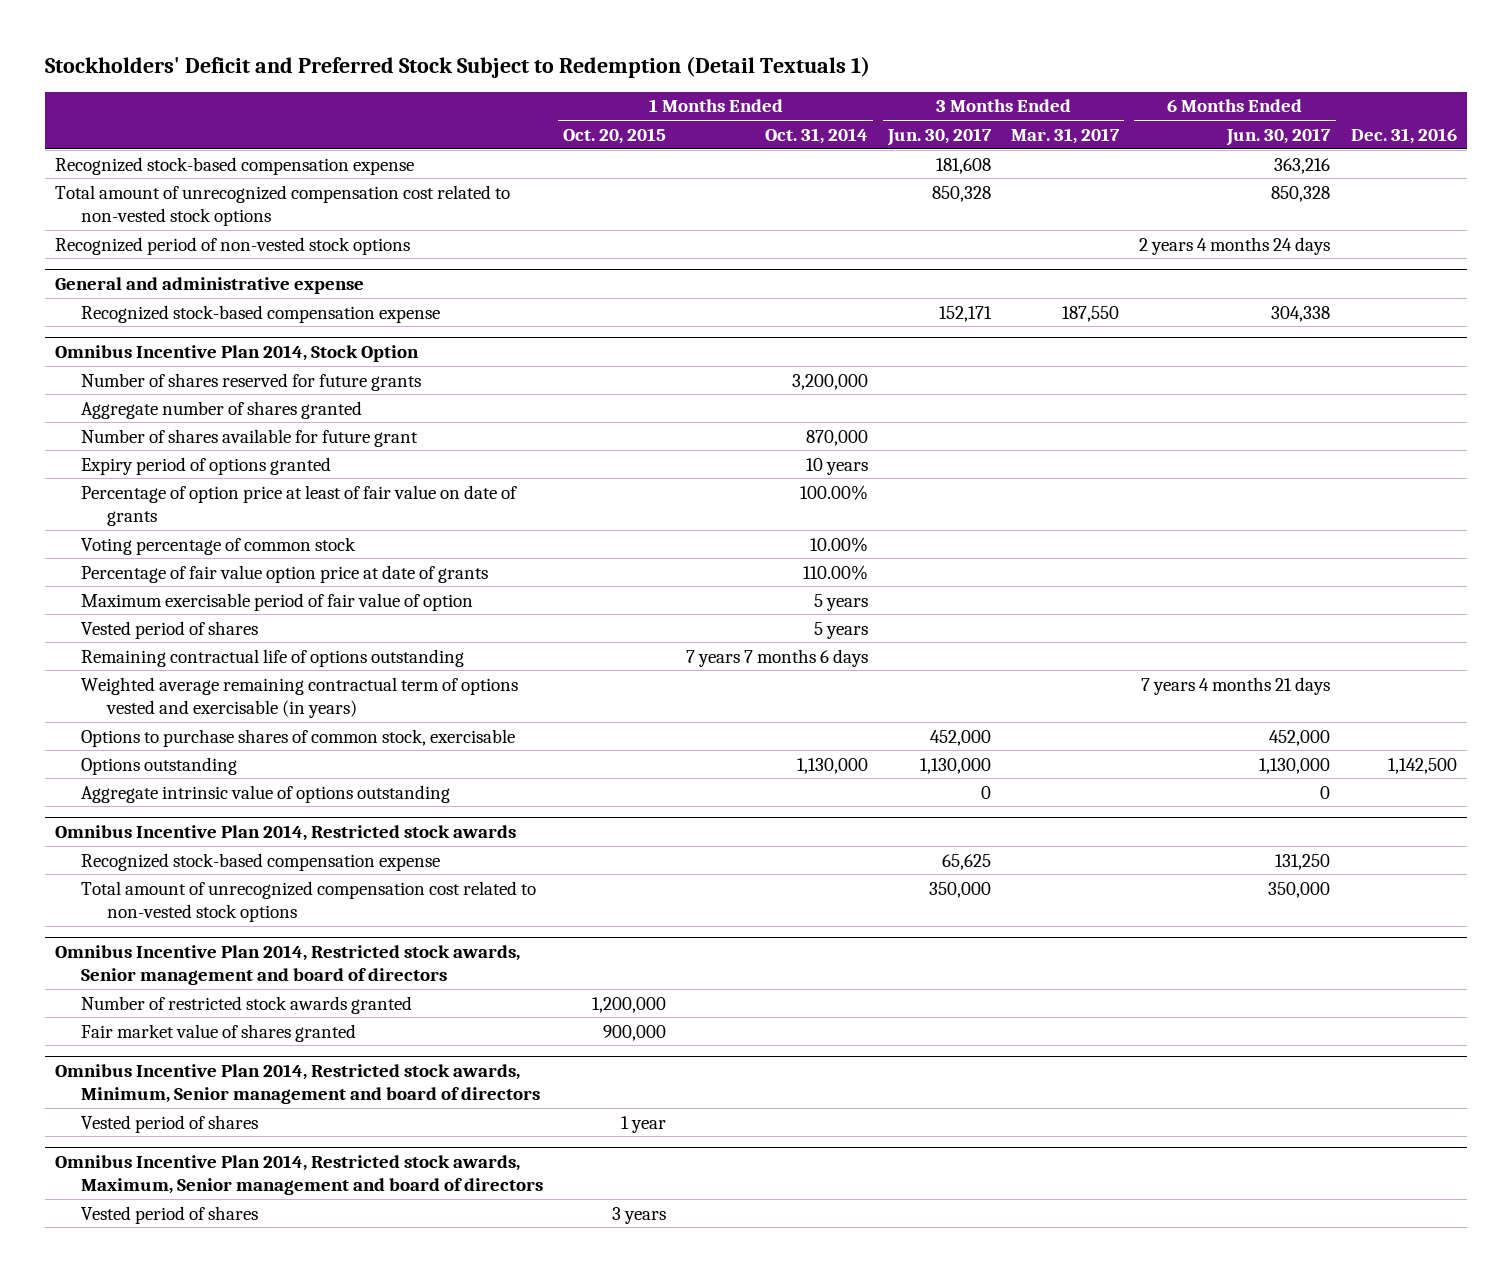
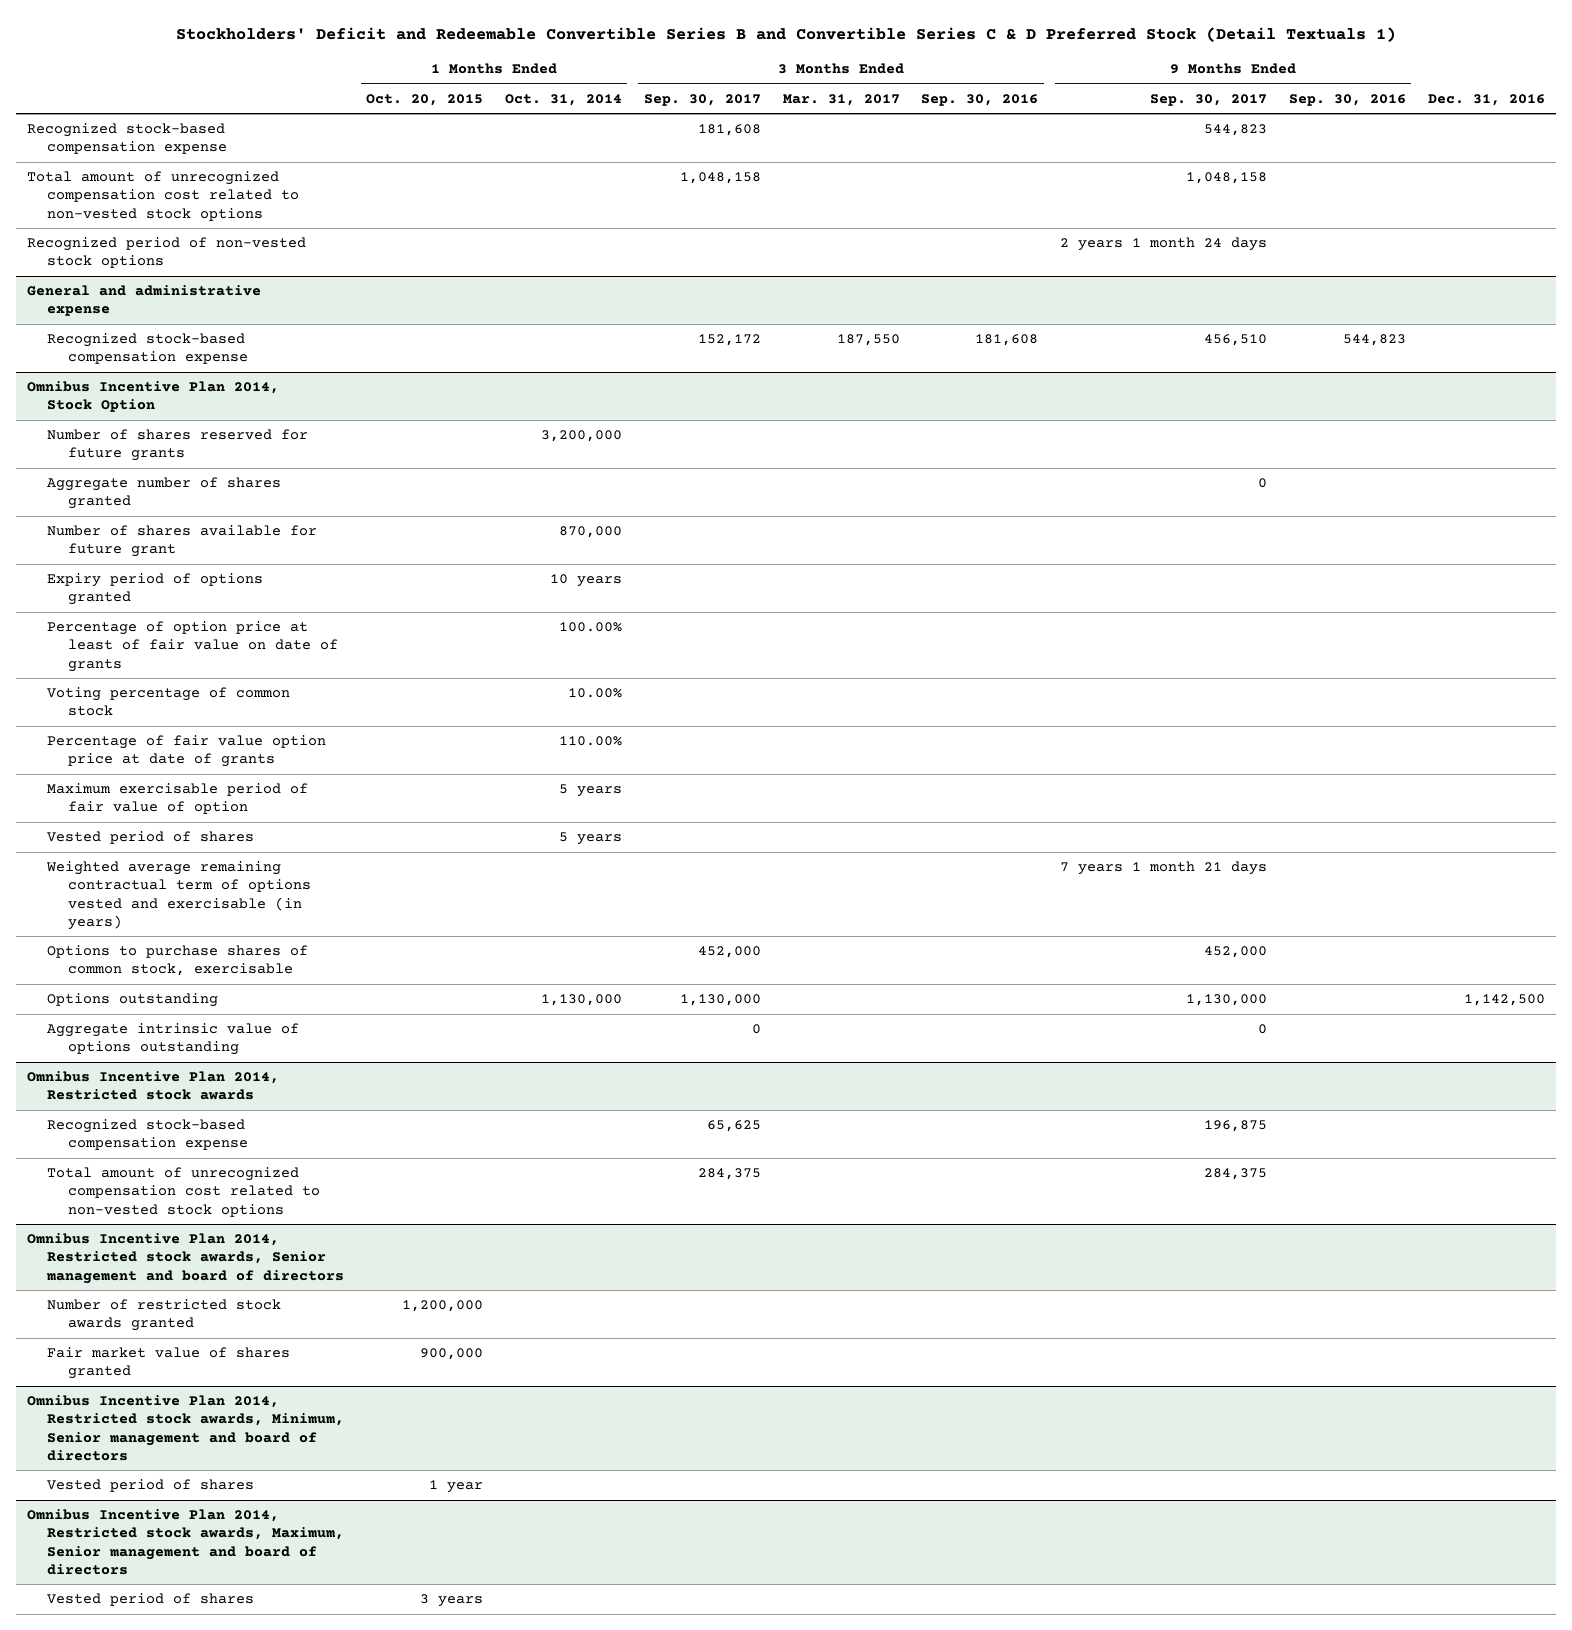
- Stockholders' Deficit and Preferred Stock Subject to Redemption (Detail Textuals 1)
+ Stockholders' Deficit and Redeemable Convertible Series B and Convertible Series C & D Preferred Stock (Detail Textuals 1)
- | 1 Months Ended Oct. 20, 2015 | 1 Months Ended Oct. 31, 2014 | 3 Months Ended Jun. 30, 2017 | 3 Months Ended Mar. 31, 2017 | 6 Months Ended Jun. 30, 2017 | Dec. 31, 2016
+ | 1 Months Ended Oct. 20, 2015 | 1 Months Ended Oct. 31, 2014 | 3 Months Ended Sep. 30, 2017 | 3 Months Ended Mar. 31, 2017 | 3 Months Ended Sep. 30, 2016 | 9 Months Ended Sep. 30, 2017 | 9 Months Ended Sep. 30, 2016 | Dec. 31, 2016
@ Omnibus Incentive Plan 2014, Stock Option
- Remaining contractual life of options outstanding | | 7 years 7 months 6 days | | | |

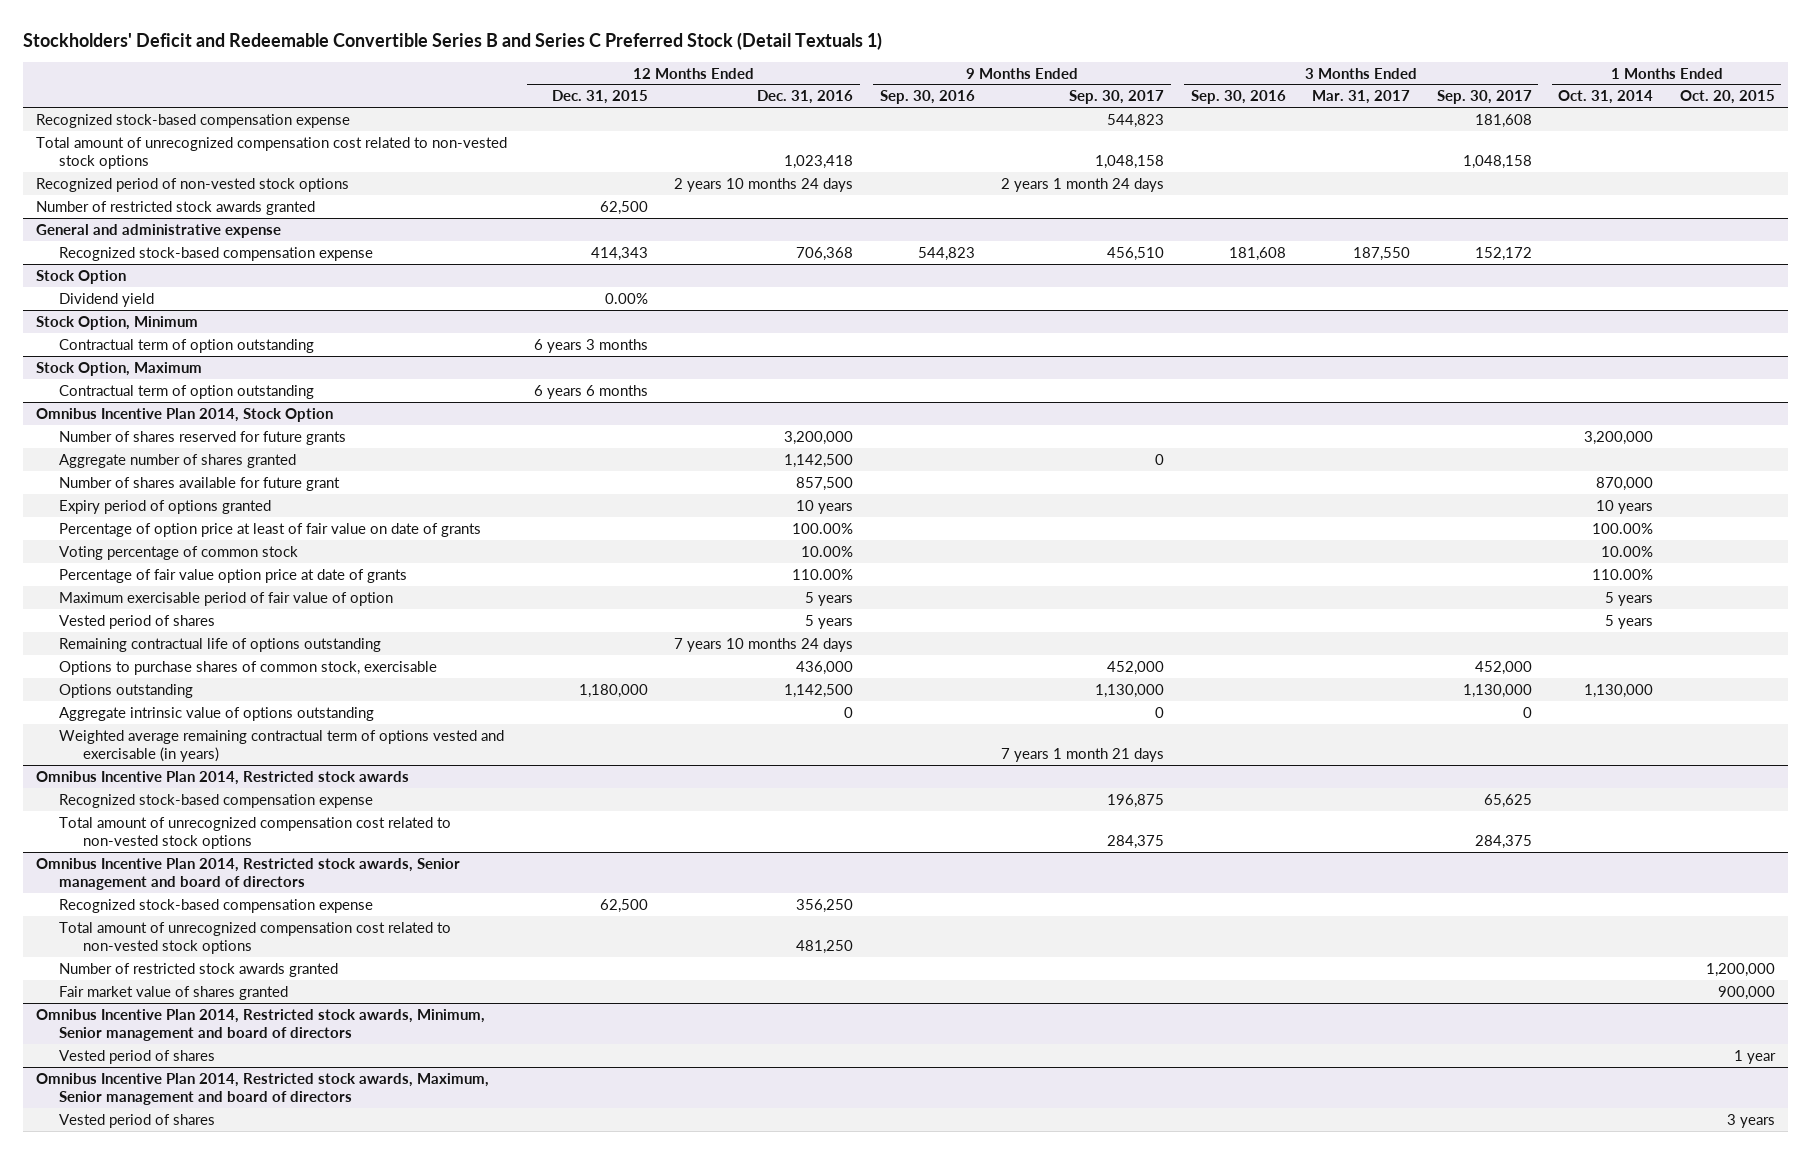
- Stockholders' Deficit and Redeemable Convertible Series B and Convertible Series C & D Preferred Stock (Detail Textuals 1)
+ Stockholders' Deficit and Redeemable Convertible Series B and Series C Preferred Stock (Detail Textuals 1)
- | 1 Months Ended Oct. 20, 2015 | 1 Months Ended Oct. 31, 2014 | 3 Months Ended Sep. 30, 2017 | 3 Months Ended Mar. 31, 2017 | 3 Months Ended Sep. 30, 2016 | 9 Months Ended Sep. 30, 2017 | 9 Months Ended Sep. 30, 2016 | Dec. 31, 2016
+ | 12 Months Ended Dec. 31, 2015 | 12 Months Ended Dec. 31, 2016 | 9 Months Ended Sep. 30, 2016 | 9 Months Ended Sep. 30, 2017 | 3 Months Ended Sep. 30, 2016 | 3 Months Ended Mar. 31, 2017 | 3 Months Ended Sep. 30, 2017 | 1 Months Ended Oct. 31, 2014 | 1 Months Ended Oct. 20, 2015
+ Number of restricted stock awards granted | 62,500 | | | | | | | |
+ Stock Option
+ Dividend yield | 0.00% | | | | | | | |
+ Stock Option, Minimum
+ Contractual term of option outstanding | 6 years 3 months | | | | | | | |
+ Stock Option, Maximum
+ Contractual term of option outstanding | 6 years 6 months | | | | | | | |
@ Omnibus Incentive Plan 2014, Stock Option
+ Remaining contractual life of options outstanding | | 7 years 10 months 24 days | | | | | | |
moved down: Weighted average remaining contractual term of options vested and exercisable (in years) | | | | 7 years 1 month 21 days | | | | |
@ Omnibus Incentive Plan 2014, Restricted stock awards, Senior management and board of directors
+ Recognized stock-based compensation expense | 62,500 | 356,250 | | | | | | |
+ Total amount of unrecognized compensation cost related to non-vested stock options | | 481,250 | | | | | | |

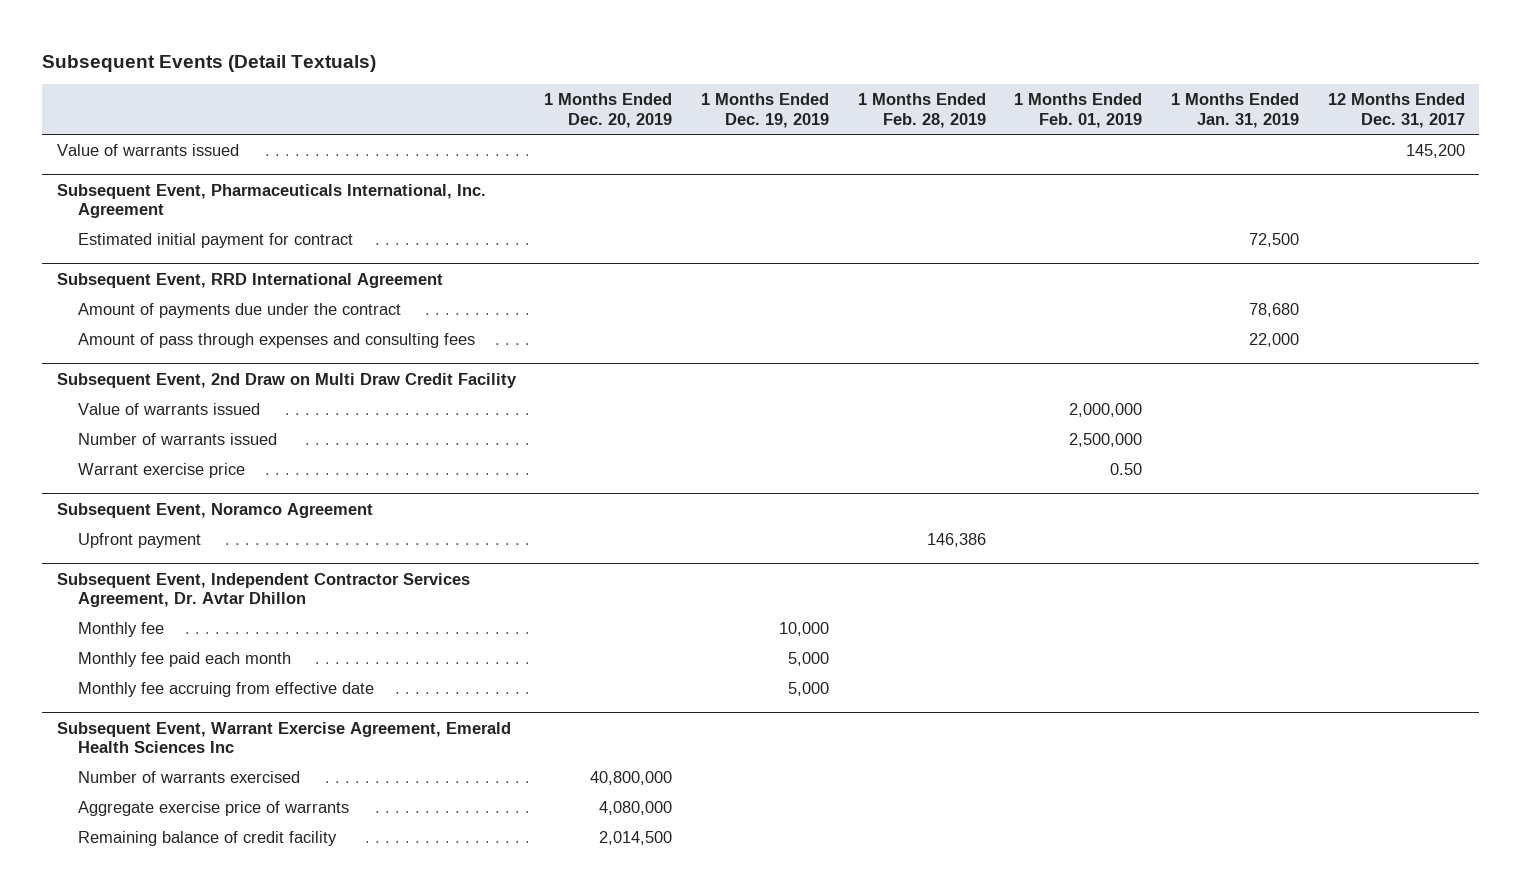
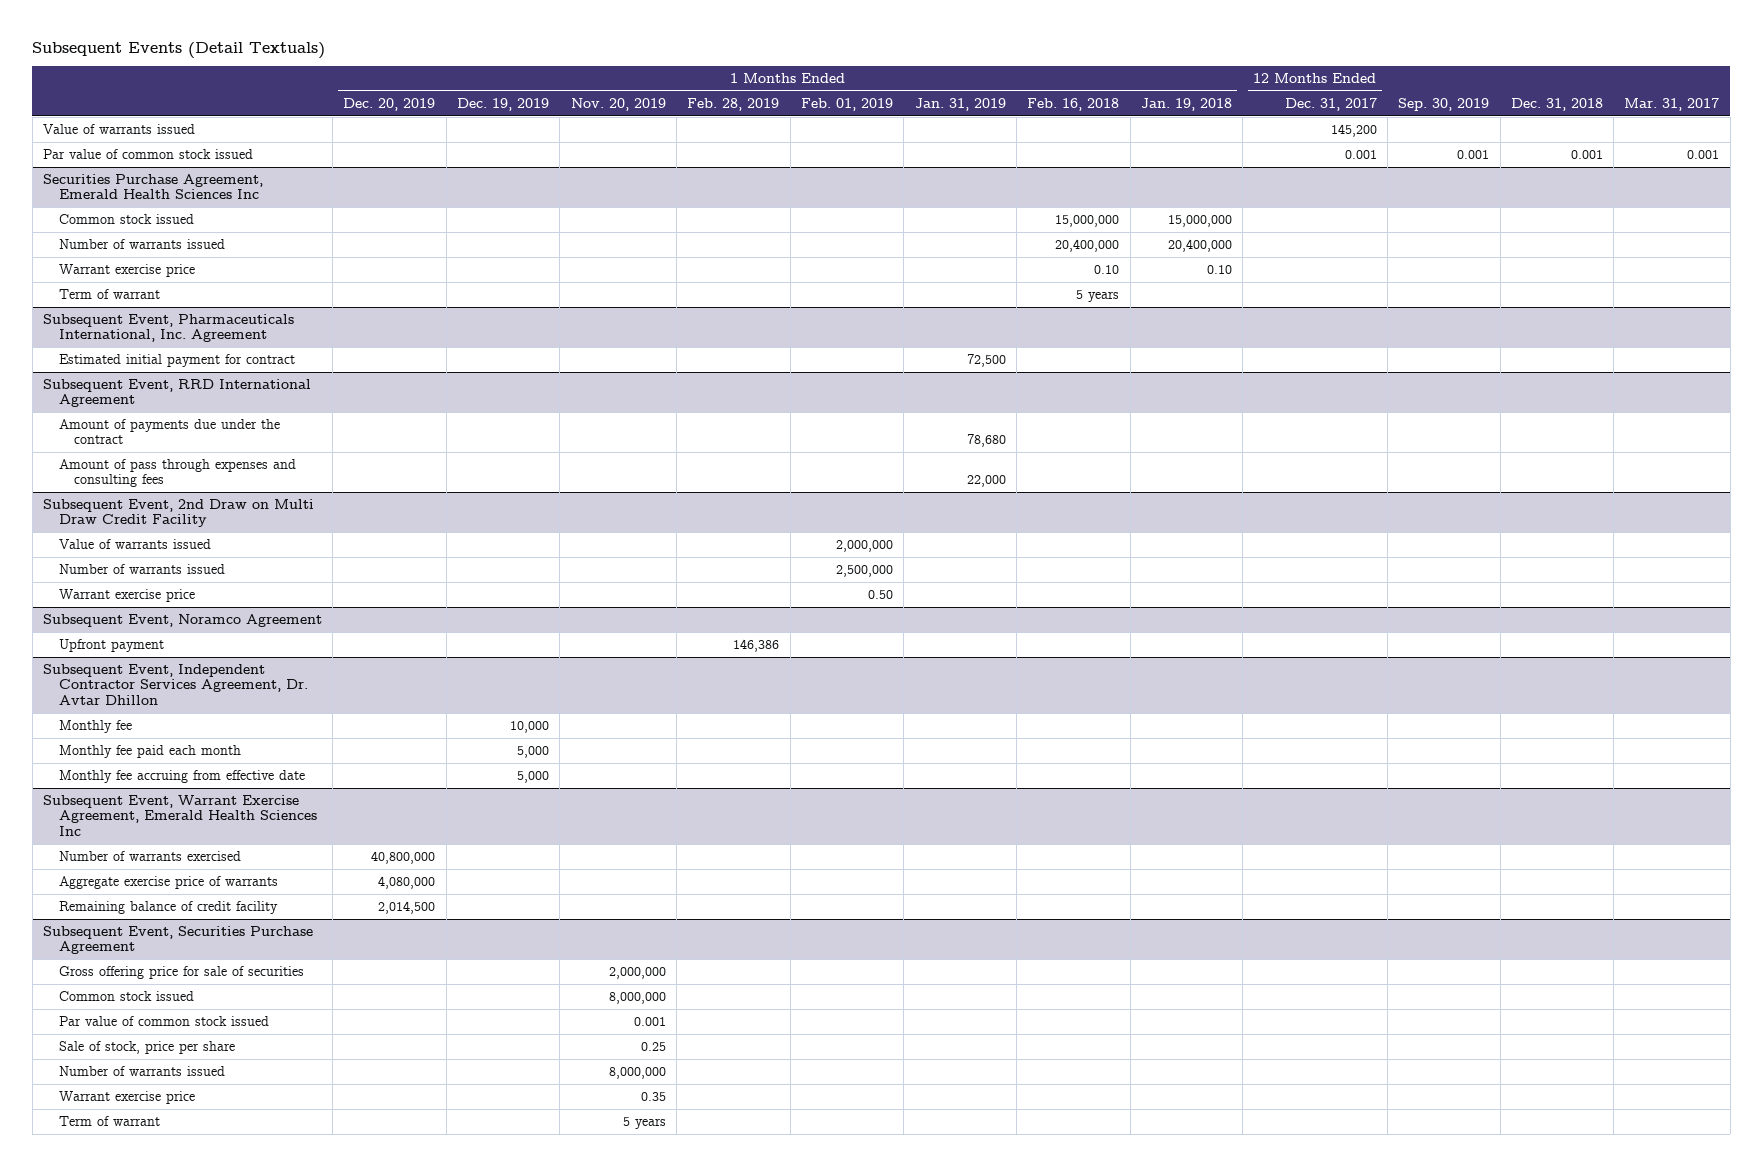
- | 1 Months Ended Dec. 20, 2019 | 1 Months Ended Dec. 19, 2019 | 1 Months Ended Feb. 28, 2019 | 1 Months Ended Feb. 01, 2019 | 1 Months Ended Jan. 31, 2019 | 12 Months Ended Dec. 31, 2017
+ | 1 Months Ended Dec. 20, 2019 | 1 Months Ended Dec. 19, 2019 | 1 Months Ended Nov. 20, 2019 | 1 Months Ended Feb. 28, 2019 | 1 Months Ended Feb. 01, 2019 | 1 Months Ended Jan. 31, 2019 | 1 Months Ended Feb. 16, 2018 | 1 Months Ended Jan. 19, 2018 | 12 Months Ended Dec. 31, 2017 | Sep. 30, 2019 | Dec. 31, 2018 | Mar. 31, 2017
+ Par value of common stock issued | | | | | | | | | 0.001 | 0.001 | 0.001 | 0.001
+ Securities Purchase Agreement, Emerald Health Sciences Inc
+ Common stock issued | | | | | | | 15,000,000 | 15,000,000 | | | |
+ Number of warrants issued | | | | | | | 20,400,000 | 20,400,000 | | | |
+ Warrant exercise price | | | | | | | 0.10 | 0.10 | | | |
+ Term of warrant | | | | | | | 5 years | | | | |
+ Subsequent Event, Securities Purchase Agreement
+ Gross offering price for sale of securities | | | 2,000,000 | | | | | | | | |
+ Common stock issued | | | 8,000,000 | | | | | | | | |
+ Par value of common stock issued | | | 0.001 | | | | | | | | |
+ Sale of stock, price per share | | | 0.25 | | | | | | | | |
+ Number of warrants issued | | | 8,000,000 | | | | | | | | |
+ Warrant exercise price | | | 0.35 | | | | | | | | |
+ Term of warrant | | | 5 years | | | | | | | | |

